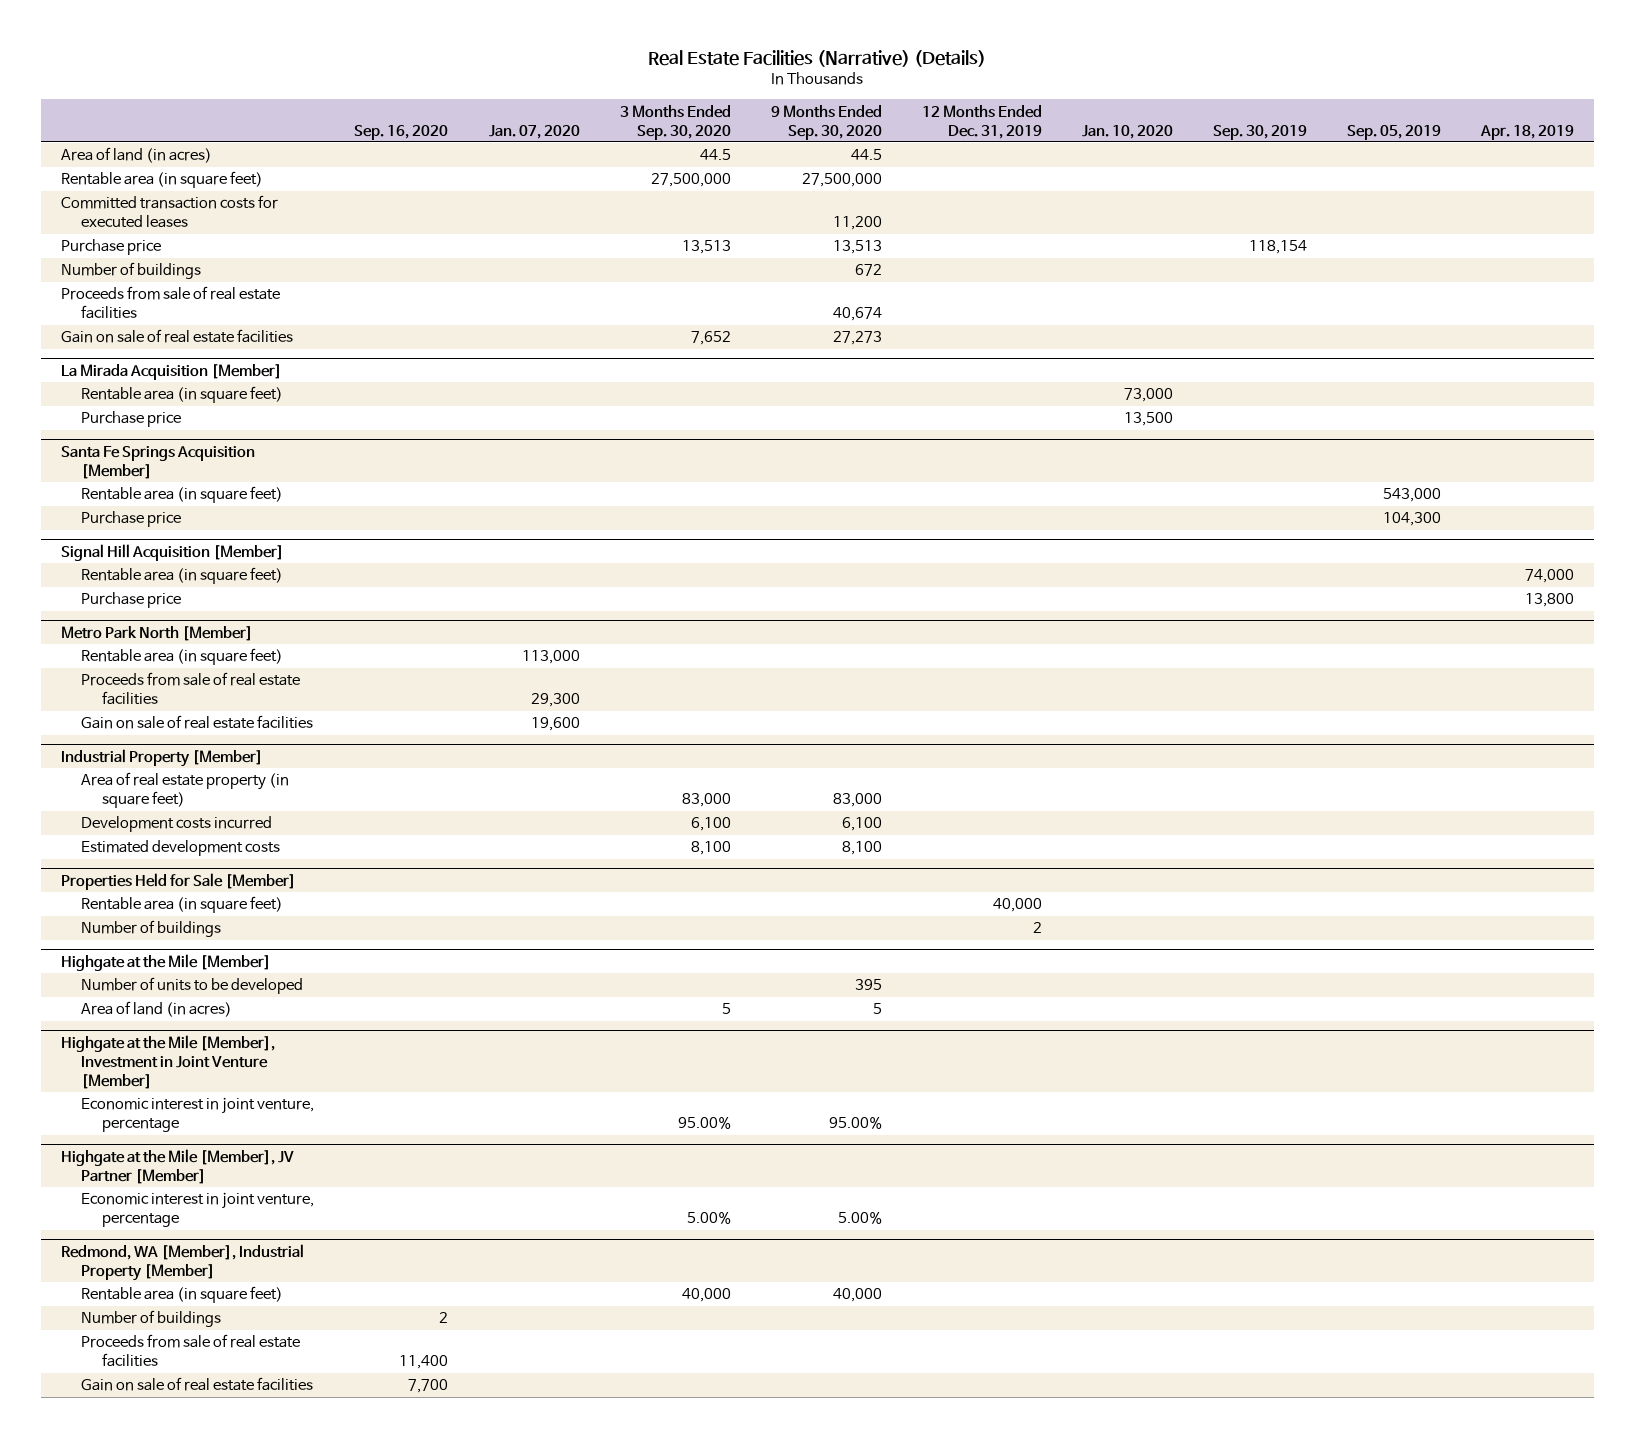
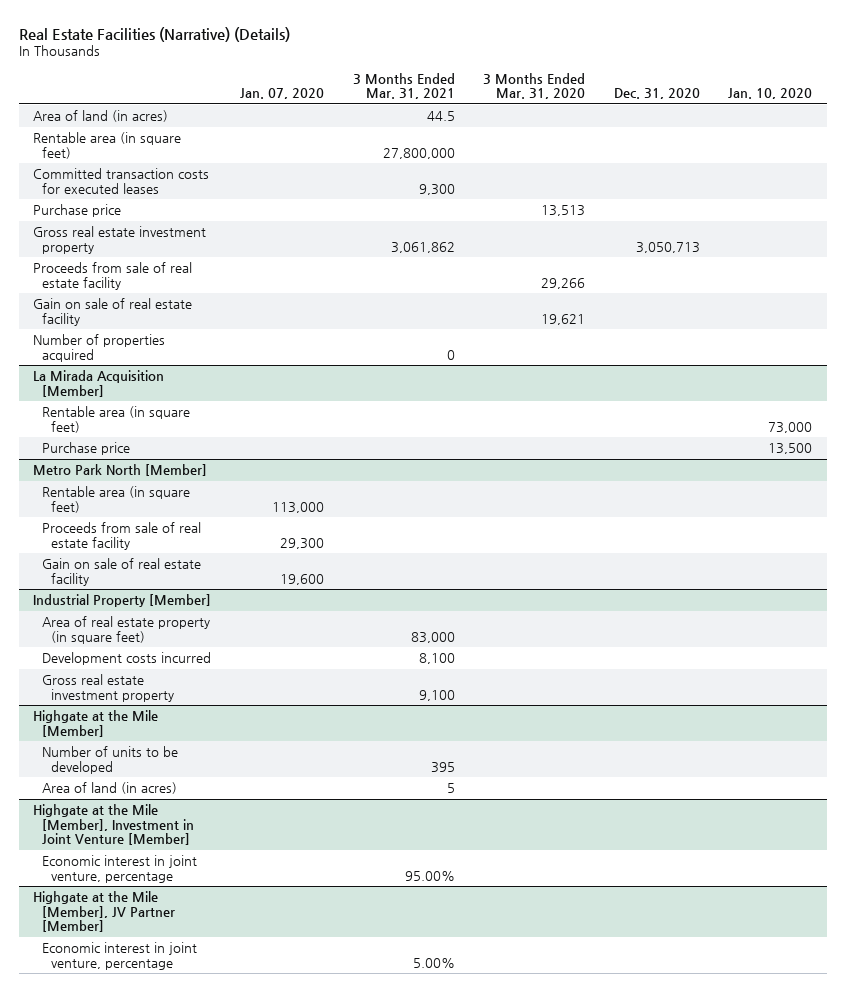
- | Sep. 16, 2020 | Jan. 07, 2020 | 3 Months Ended Sep. 30, 2020 | 9 Months Ended Sep. 30, 2020 | 12 Months Ended Dec. 31, 2019 | Jan. 10, 2020 | Sep. 30, 2019 | Sep. 05, 2019 | Apr. 18, 2019
+ | Jan. 07, 2020 | 3 Months Ended Mar. 31, 2021 | 3 Months Ended Mar. 31, 2020 | Dec. 31, 2020 | Jan. 10, 2020
- Number of buildings | | | | 672 | | | | |
- Proceeds from sale of real estate facilities | | | | 40,674 | | | | |
- Gain on sale of real estate facilities | | | 7,652 | 27,273 | | | | |
+ Gross real estate investment property | | 3,061,862 | | 3,050,713 |
+ Proceeds from sale of real estate facility | | | 29,266 | |
+ Gain on sale of real estate facility | | | 19,621 | |
+ Number of properties acquired | | 0 | | |
- Santa Fe Springs Acquisition [Member]
- Rentable area (in square feet) | | | | | | | | 543,000 |
- Purchase price | | | | | | | | 104,300 |
- Signal Hill Acquisition [Member]
- Rentable area (in square feet) | | | | | | | | | 74,000
- Purchase price | | | | | | | | | 13,800
@ Metro Park North [Member]
- Proceeds from sale of real estate facilities | | 29,300 | | | | | | |
- Gain on sale of real estate facilities | | 19,600 | | | | | | |
+ Proceeds from sale of real estate facility | 29,300 | | | |
+ Gain on sale of real estate facility | 19,600 | | | |
@ Industrial Property [Member]
- Estimated development costs | | | 8,100 | 8,100 | | | | |
- Properties Held for Sale [Member]
- Rentable area (in square feet) | | | | | 40,000 | | | |
- Number of buildings | | | | | 2 | | | |
@ Industrial Property [Member]
+ Gross real estate investment property | | 9,100 | | |
- Redmond, WA [Member], Industrial Property [Member]
- Rentable area (in square feet) | | | 40,000 | 40,000 | | | | |
- Number of buildings | 2 | | | | | | | |
- Proceeds from sale of real estate facilities | 11,400 | | | | | | | |
- Gain on sale of real estate facilities | 7,700 | | | | | | | |

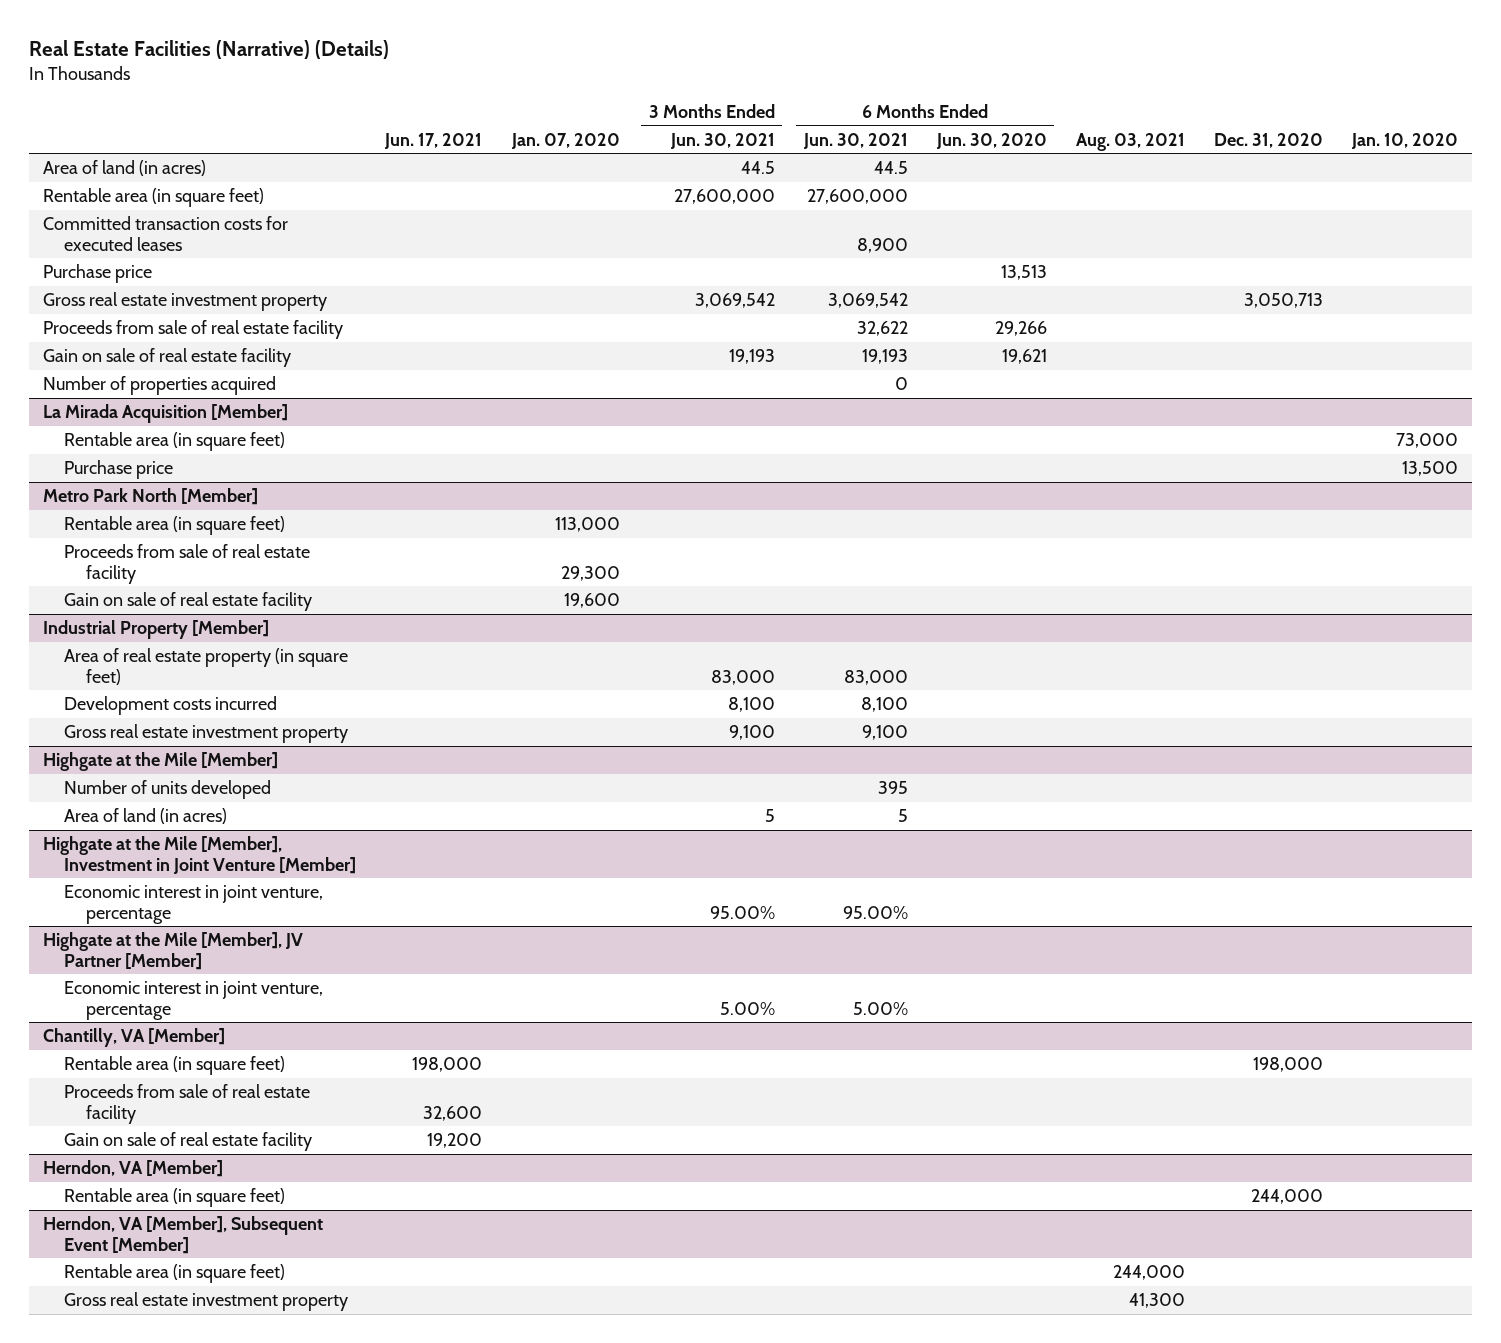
- | Jan. 07, 2020 | 3 Months Ended Mar. 31, 2021 | 3 Months Ended Mar. 31, 2020 | Dec. 31, 2020 | Jan. 10, 2020
+ | Jun. 17, 2021 | Jan. 07, 2020 | 3 Months Ended Jun. 30, 2021 | 6 Months Ended Jun. 30, 2021 | 6 Months Ended Jun. 30, 2020 | Aug. 03, 2021 | Dec. 31, 2020 | Jan. 10, 2020
@ Highgate at the Mile [Member]
- Number of units to be developed | | 395 | | |
+ Number of units developed | | | | 395 | | | |
+ Chantilly, VA [Member]
+ Rentable area (in square feet) | 198,000 | | | | | | 198,000 |
+ Proceeds from sale of real estate facility | 32,600 | | | | | | |
+ Gain on sale of real estate facility | 19,200 | | | | | | |
+ Herndon, VA [Member]
+ Rentable area (in square feet) | | | | | | | 244,000 |
+ Herndon, VA [Member], Subsequent Event [Member]
+ Rentable area (in square feet) | | | | | | 244,000 | |
+ Gross real estate investment property | | | | | | 41,300 | |

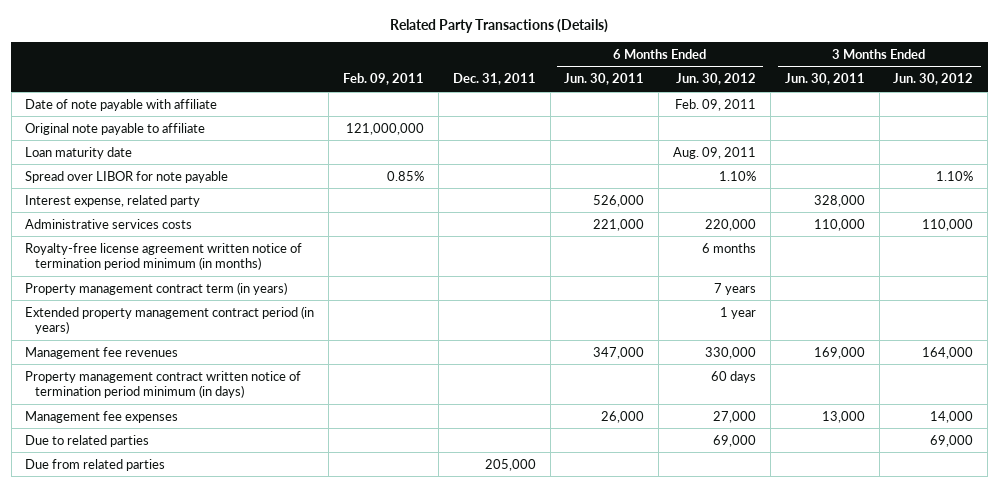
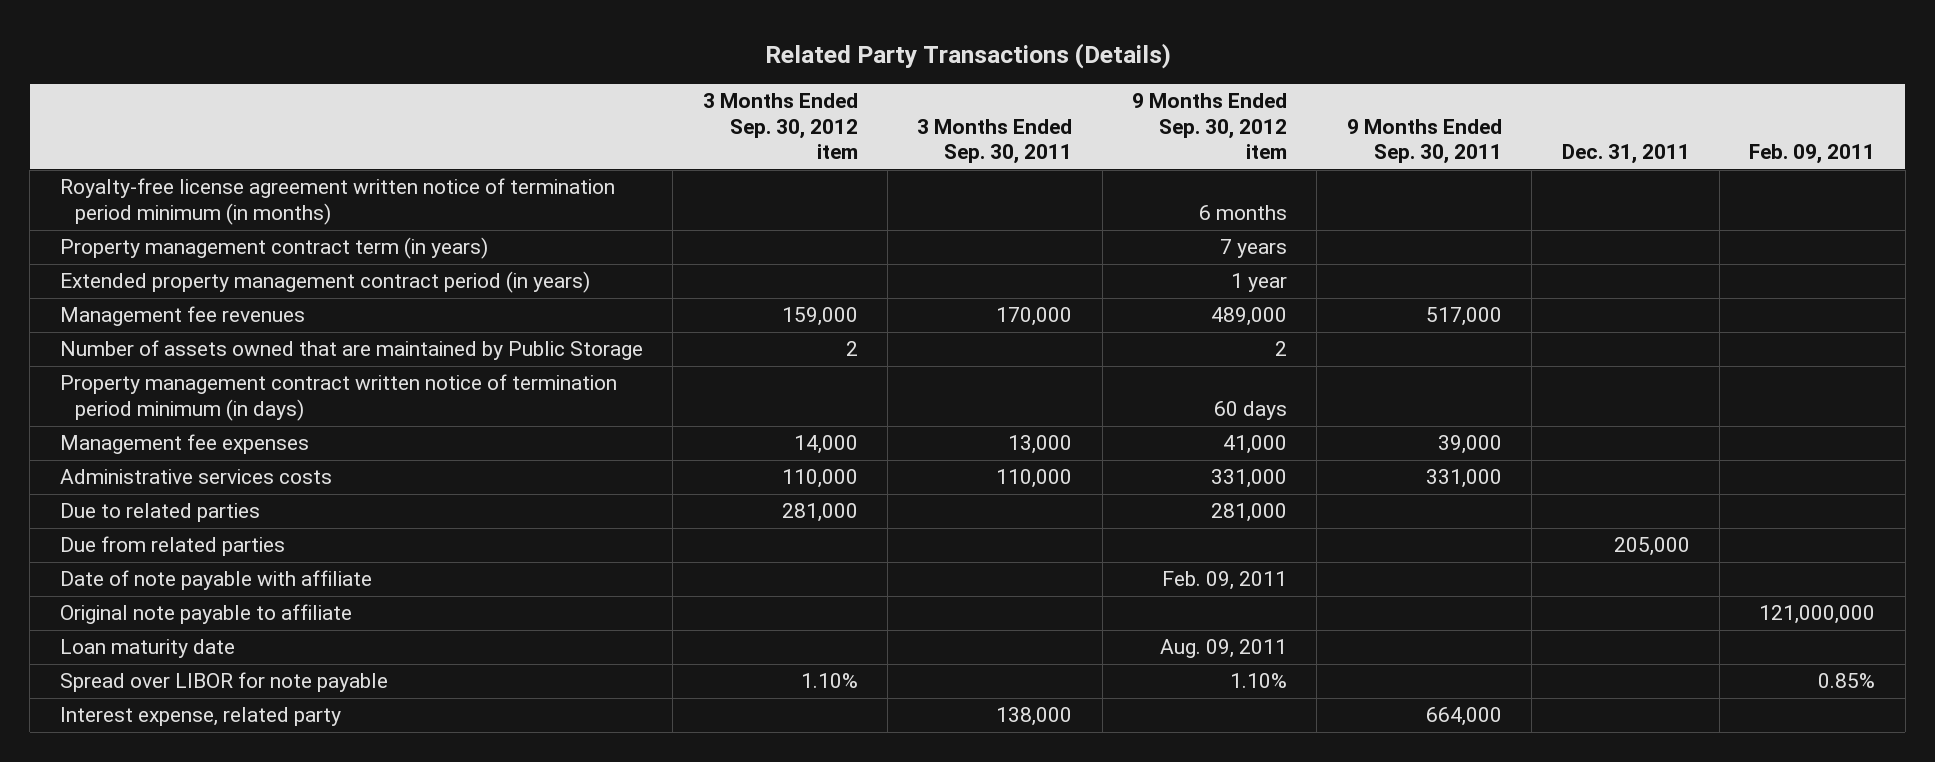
- | Feb. 09, 2011 | Dec. 31, 2011 | 6 Months Ended Jun. 30, 2011 | 6 Months Ended Jun. 30, 2012 | 3 Months Ended Jun. 30, 2011 | 3 Months Ended Jun. 30, 2012
+ | 3 Months Ended Sep. 30, 2012 item | 3 Months Ended Sep. 30, 2011 | 9 Months Ended Sep. 30, 2012 item | 9 Months Ended Sep. 30, 2011 | Dec. 31, 2011 | Feb. 09, 2011
+ Number of assets owned that are maintained by Public Storage | 2 | | 2 | | |
moved down: Administrative services costs | 110,000 | 110,000 | 331,000 | 331,000 | |
moved down: Date of note payable with affiliate | | | Feb. 09, 2011 | | |
moved down: Original note payable to affiliate | | | | | | 121,000,000
moved down: Loan maturity date | | | Aug. 09, 2011 | | |
moved down: Spread over LIBOR for note payable | 1.10% | | 1.10% | | | 0.85%
moved down: Interest expense, related party | | 138,000 | | 664,000 | |

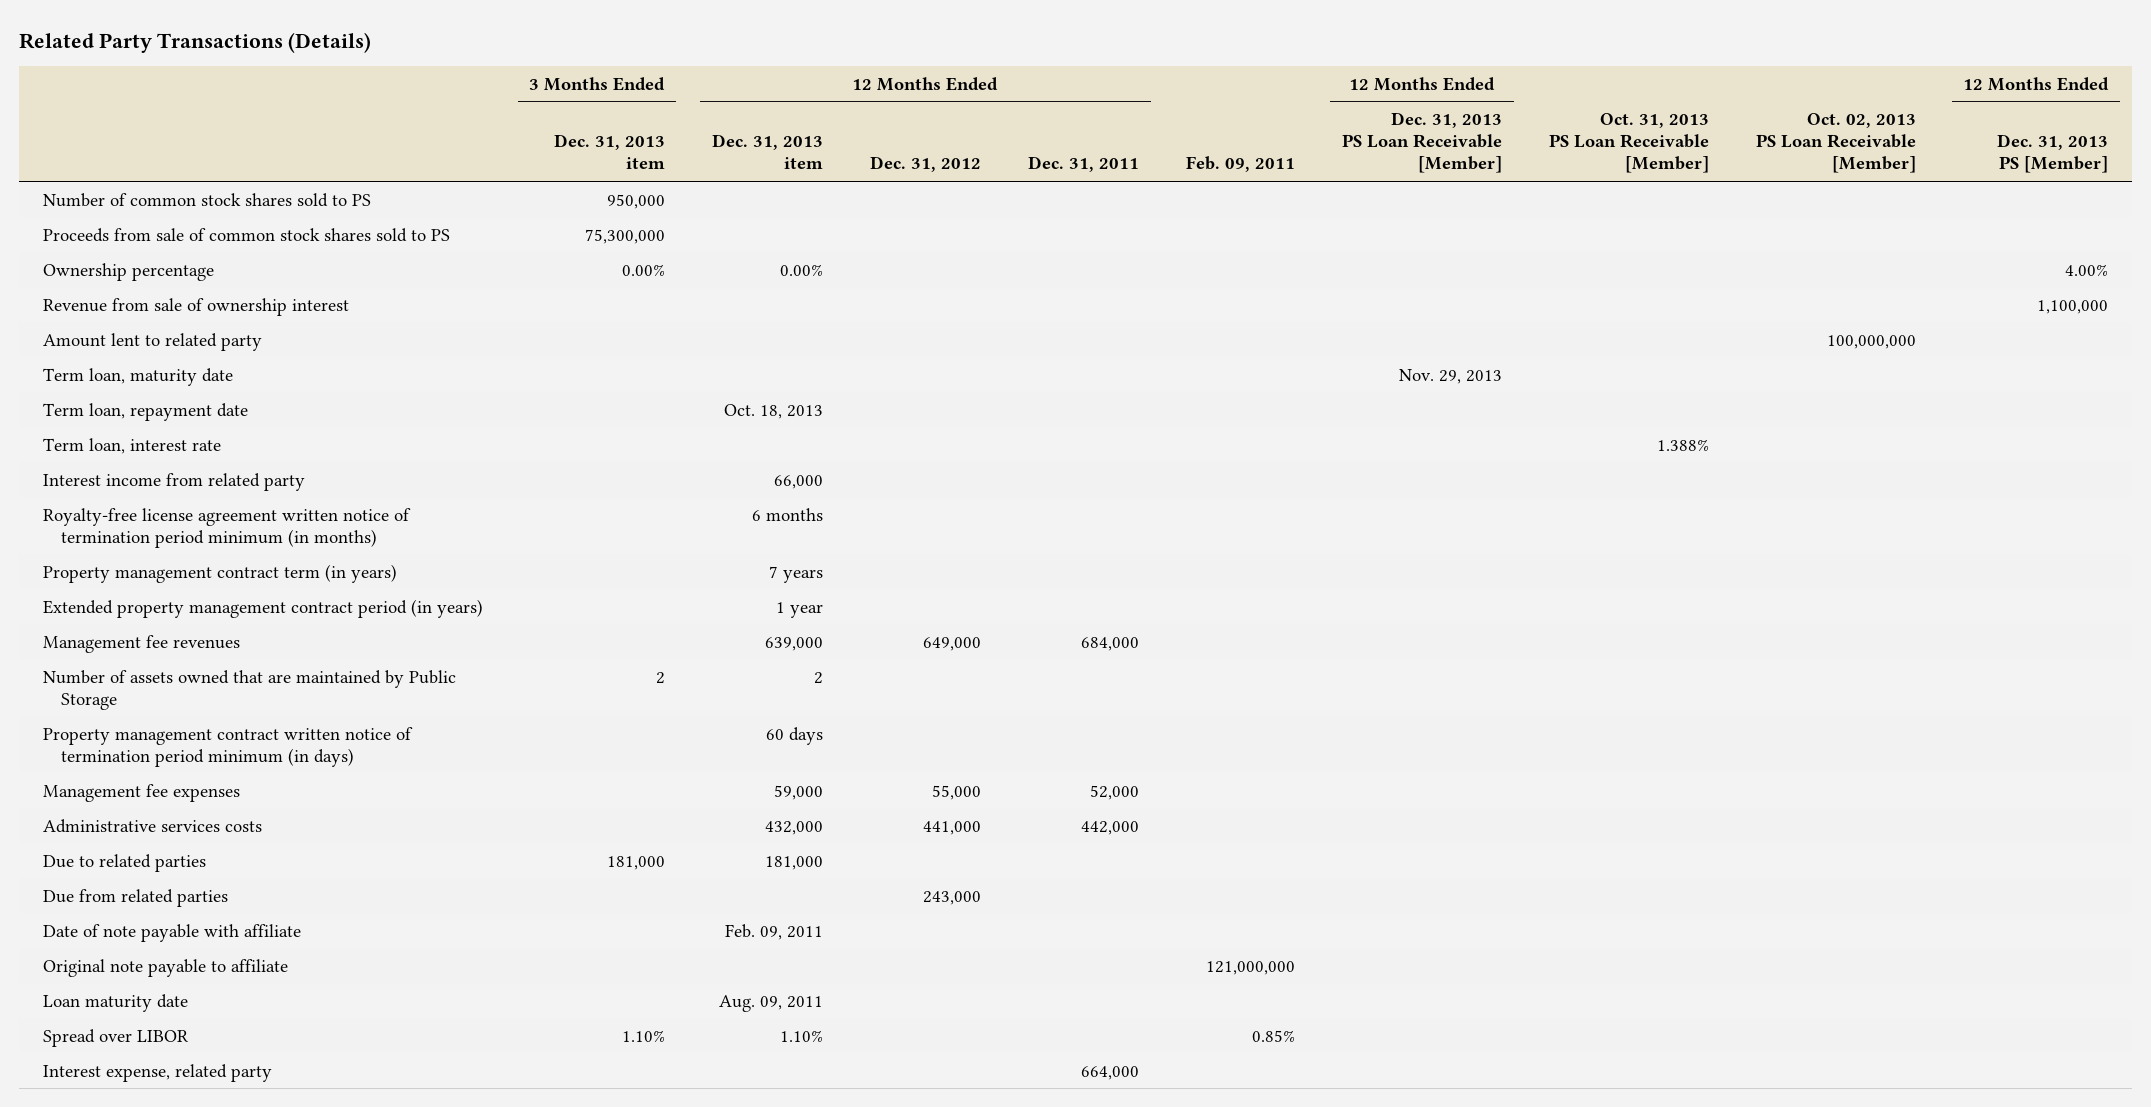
- | 3 Months Ended Sep. 30, 2012 item | 3 Months Ended Sep. 30, 2011 | 9 Months Ended Sep. 30, 2012 item | 9 Months Ended Sep. 30, 2011 | Dec. 31, 2011 | Feb. 09, 2011
+ | 3 Months Ended Dec. 31, 2013 item | 12 Months Ended Dec. 31, 2013 item | 12 Months Ended Dec. 31, 2012 | 12 Months Ended Dec. 31, 2011 | Feb. 09, 2011 | 12 Months Ended Dec. 31, 2013 PS Loan Receivable [Member] | Oct. 31, 2013 PS Loan Receivable [Member] | Oct. 02, 2013 PS Loan Receivable [Member] | 12 Months Ended Dec. 31, 2013 PS [Member]
+ Number of common stock shares sold to PS | 950,000 | | | | | | | |
+ Proceeds from sale of common stock shares sold to PS | 75,300,000 | | | | | | | |
+ Ownership percentage | 0.00% | 0.00% | | | | | | | 4.00%
+ Revenue from sale of ownership interest | | | | | | | | | 1,100,000
+ Amount lent to related party | | | | | | | | 100,000,000 |
+ Term loan, maturity date | | | | | | Nov. 29, 2013 | | |
+ Term loan, repayment date | | Oct. 18, 2013 | | | | | | |
+ Term loan, interest rate | | | | | | | 1.388% | |
+ Interest income from related party | | 66,000 | | | | | | |
- Spread over LIBOR for note payable | 1.10% | | 1.10% | | | 0.85%
+ Spread over LIBOR | 1.10% | 1.10% | | | 0.85% | | | |

